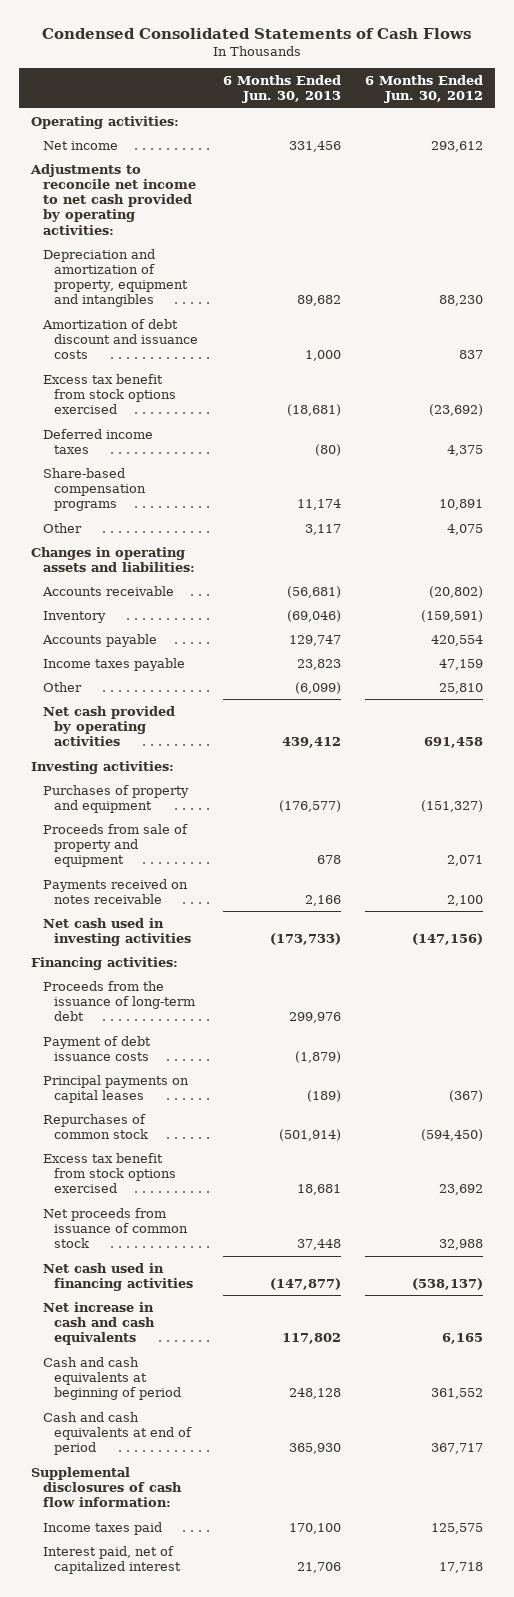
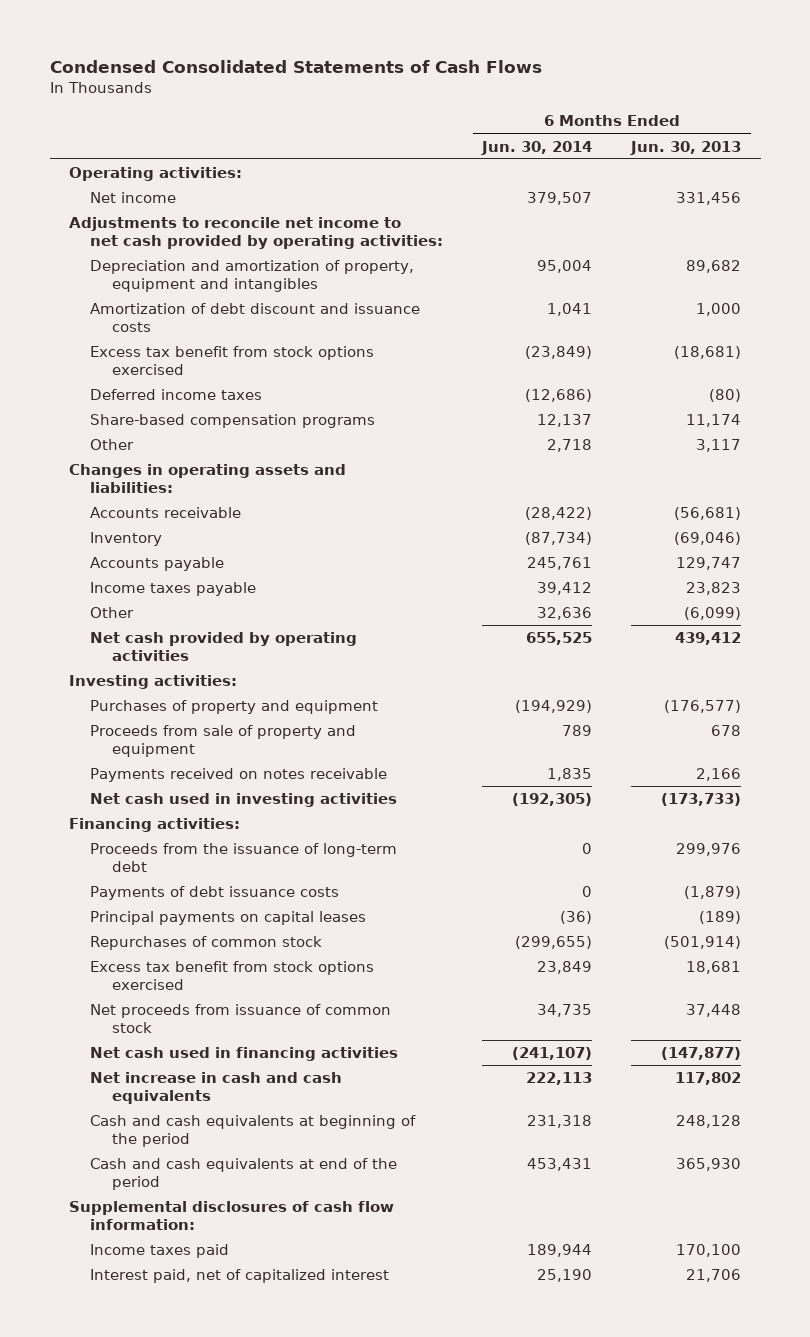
- | 6 Months Ended Jun. 30, 2013 | 6 Months Ended Jun. 30, 2012
+ | 6 Months Ended Jun. 30, 2014 | 6 Months Ended Jun. 30, 2013
- Payment of debt issuance costs | (1,879) |
+ Payments of debt issuance costs | 0 | (1,879)
- Cash and cash equivalents at beginning of period | 248,128 | 361,552
- Cash and cash equivalents at end of period | 365,930 | 367,717
+ Cash and cash equivalents at beginning of the period | 231,318 | 248,128
+ Cash and cash equivalents at end of the period | 453,431 | 365,930

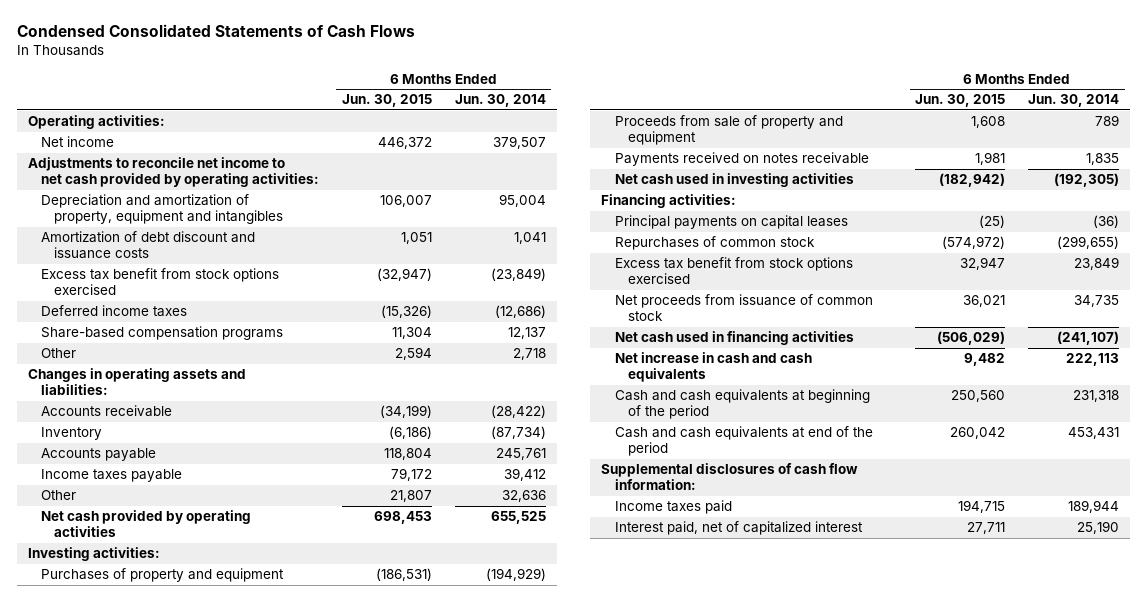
- | 6 Months Ended Jun. 30, 2014 | 6 Months Ended Jun. 30, 2013
+ | 6 Months Ended Jun. 30, 2015 | 6 Months Ended Jun. 30, 2014
- Proceeds from the issuance of long-term debt | 0 | 299,976
- Payments of debt issuance costs | 0 | (1,879)

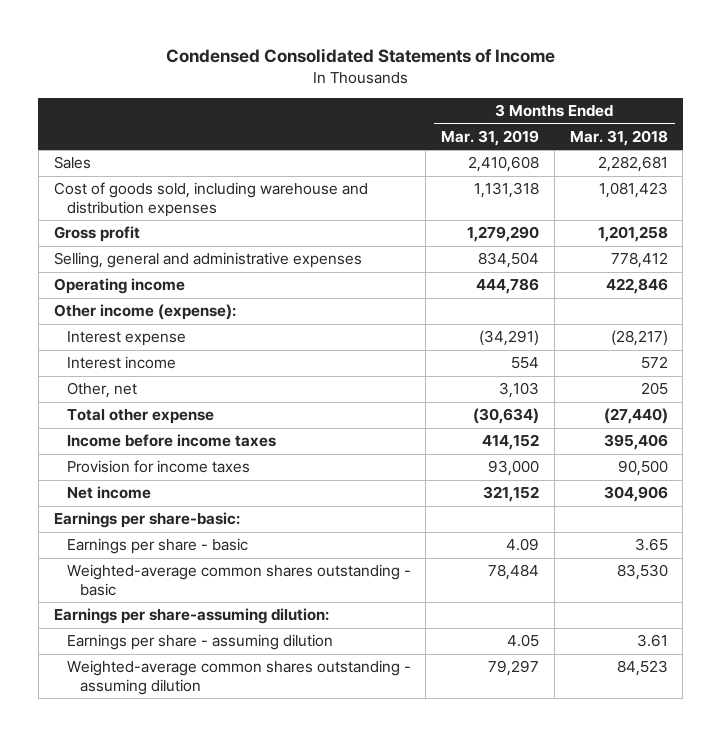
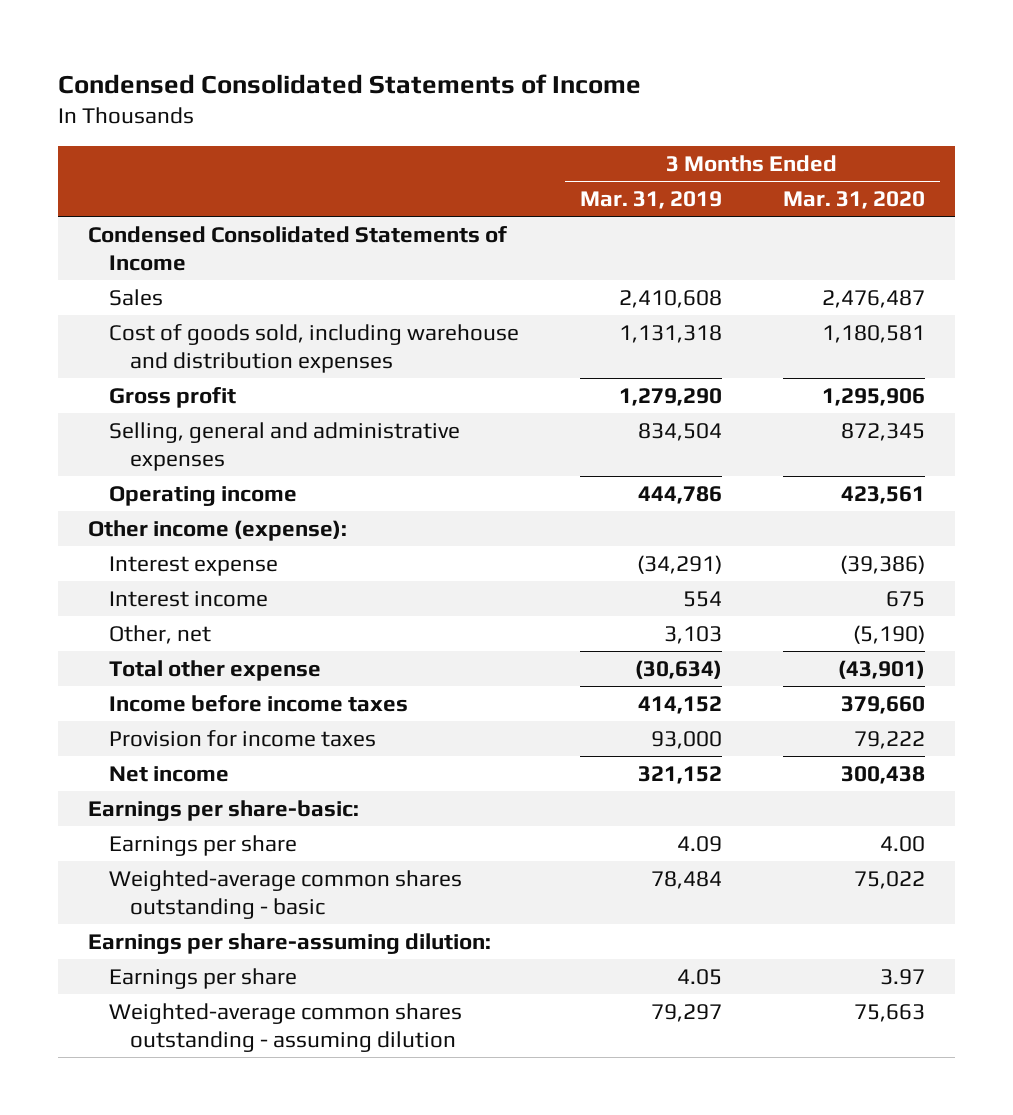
- | 3 Months Ended Mar. 31, 2019 | 3 Months Ended Mar. 31, 2018
+ | 3 Months Ended Mar. 31, 2019 | 3 Months Ended Mar. 31, 2020
+ Condensed Consolidated Statements of Income
- Earnings per share - basic | 4.09 | 3.65
+ Earnings per share | 4.09 | 4.00
- Earnings per share - assuming dilution | 4.05 | 3.61
+ Earnings per share | 4.05 | 3.97

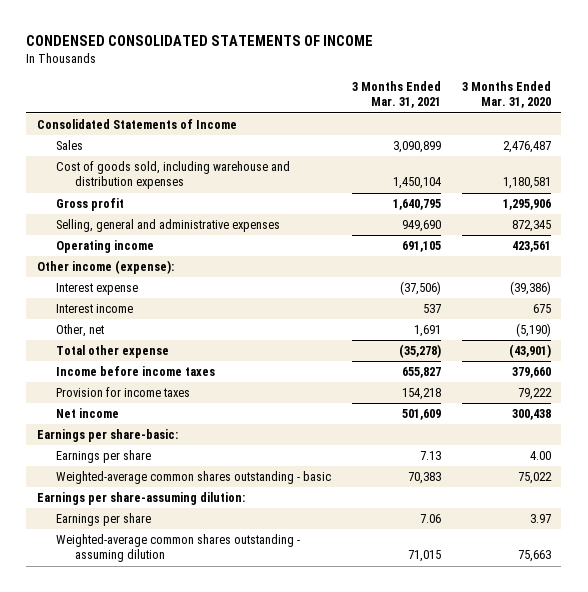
- Condensed Consolidated Statements of Income
+ CONDENSED CONSOLIDATED STATEMENTS OF INCOME
- | 3 Months Ended Mar. 31, 2019 | 3 Months Ended Mar. 31, 2020
+ | 3 Months Ended Mar. 31, 2021 | 3 Months Ended Mar. 31, 2020
- Condensed Consolidated Statements of Income
+ Consolidated Statements of Income

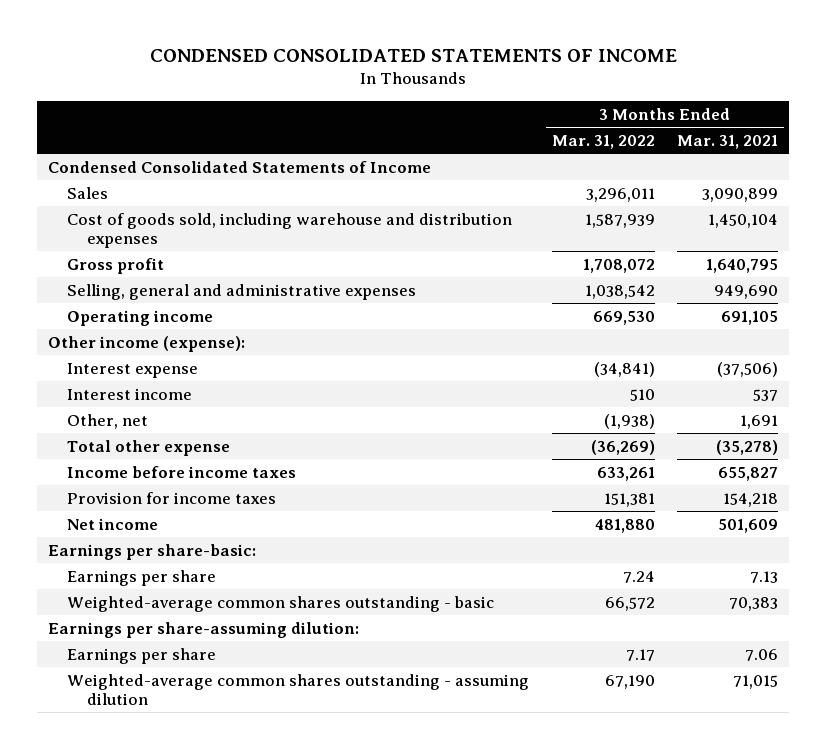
- | 3 Months Ended Mar. 31, 2021 | 3 Months Ended Mar. 31, 2020
+ | 3 Months Ended Mar. 31, 2022 | 3 Months Ended Mar. 31, 2021
- Consolidated Statements of Income
+ Condensed Consolidated Statements of Income

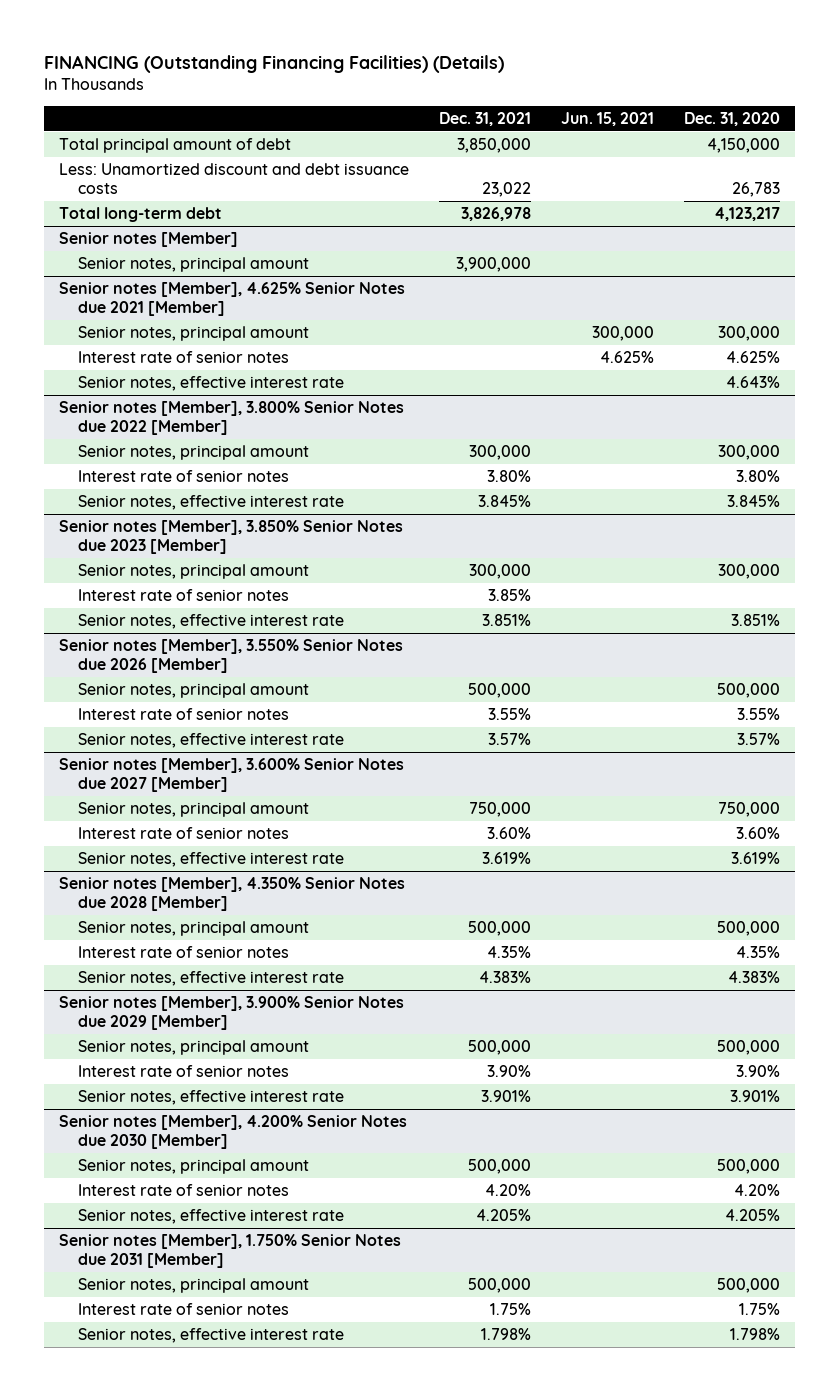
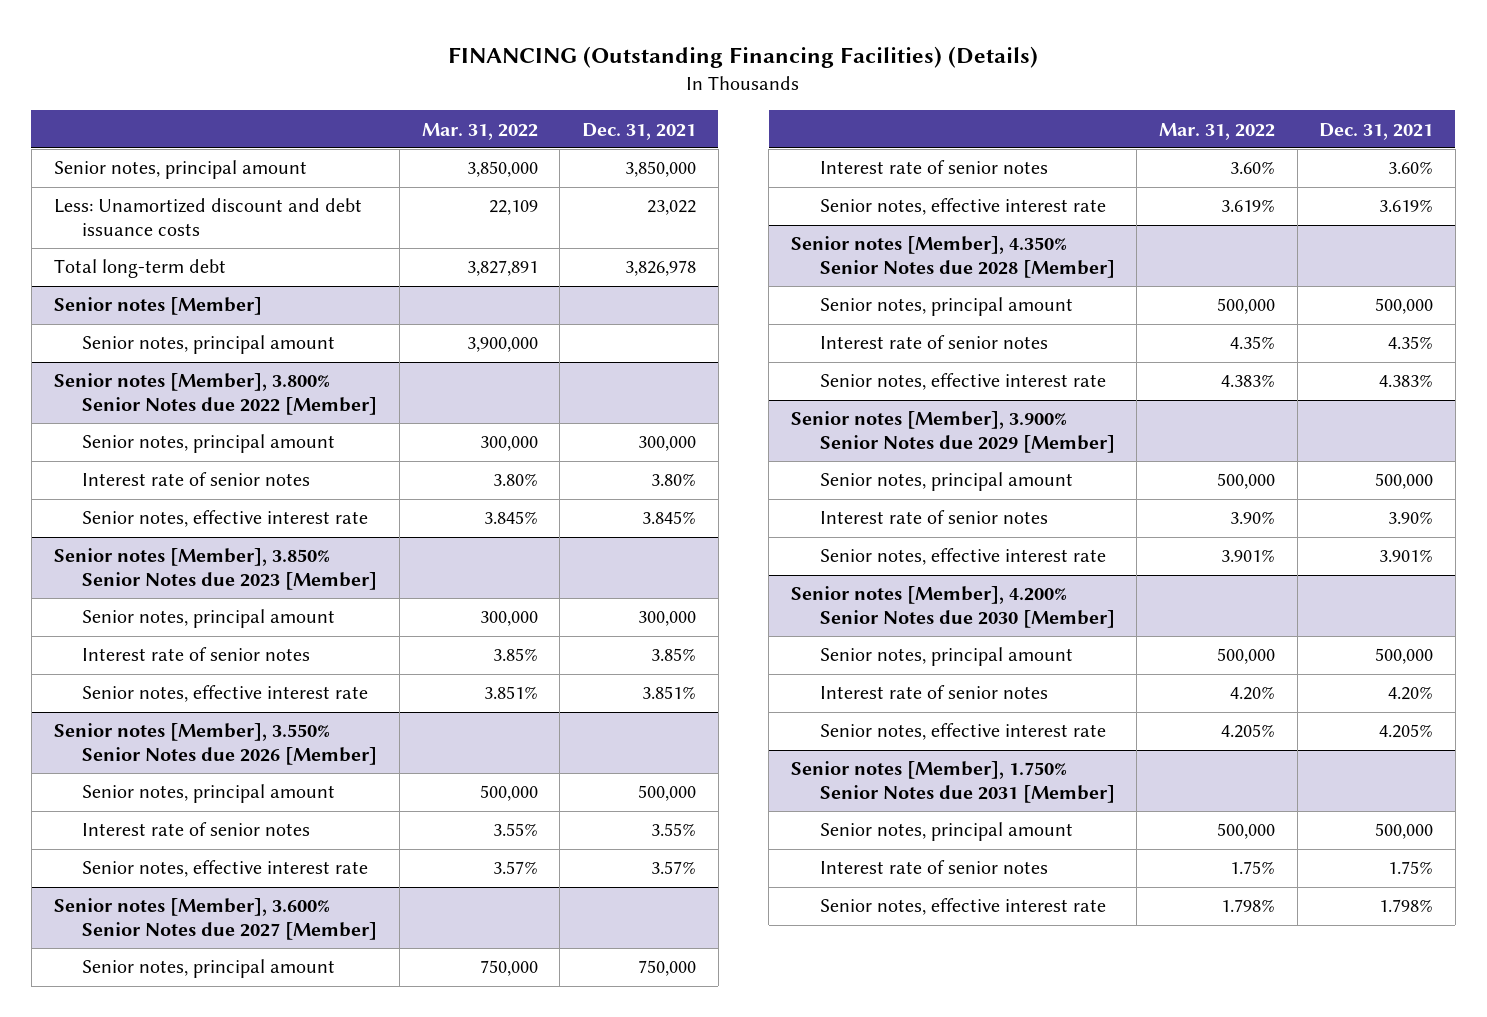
- | Dec. 31, 2021 | Jun. 15, 2021 | Dec. 31, 2020
+ | Mar. 31, 2022 | Dec. 31, 2021
- Total principal amount of debt | 3,850,000 | | 4,150,000
+ Senior notes, principal amount | 3,850,000 | 3,850,000
@ Senior notes [Member]
- Senior notes, principal amount | 3,900,000 | |
- Senior notes [Member], 4.625% Senior Notes due 2021 [Member]
- Interest rate of senior notes | | 4.625% | 4.625%
- Senior notes, effective interest rate | | | 4.643%

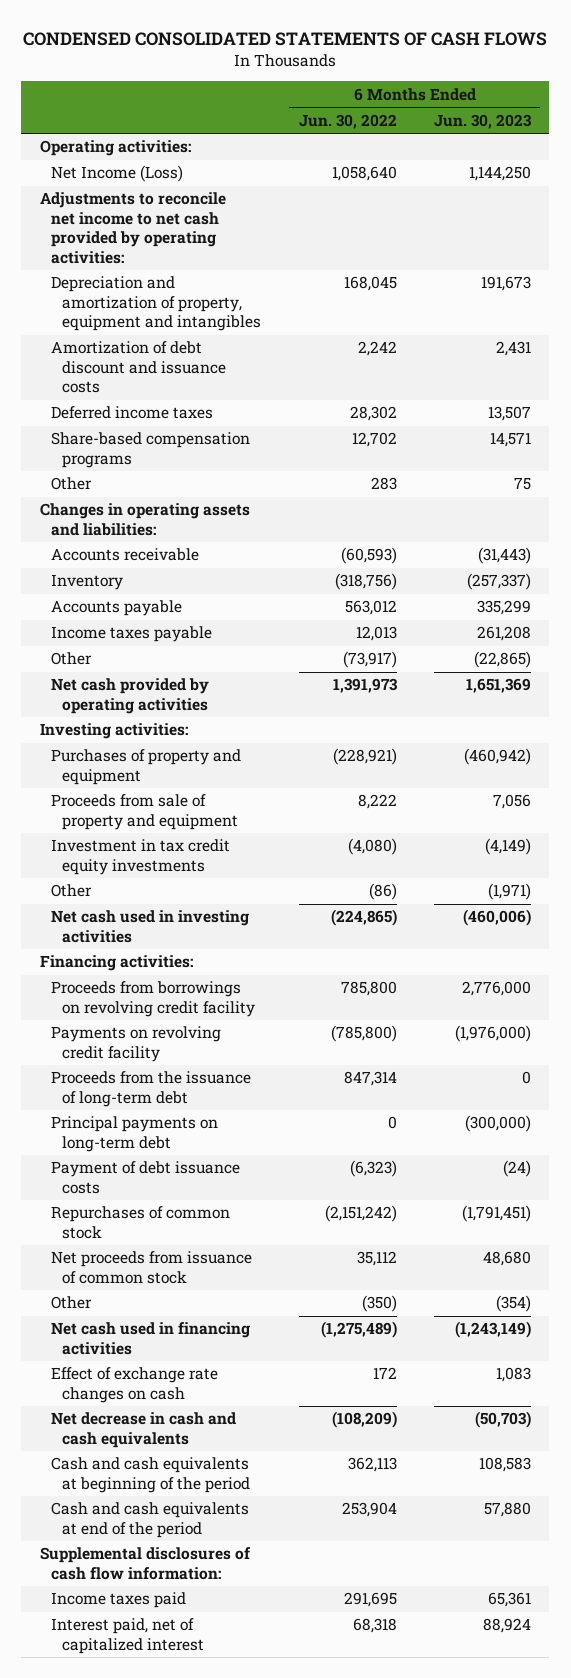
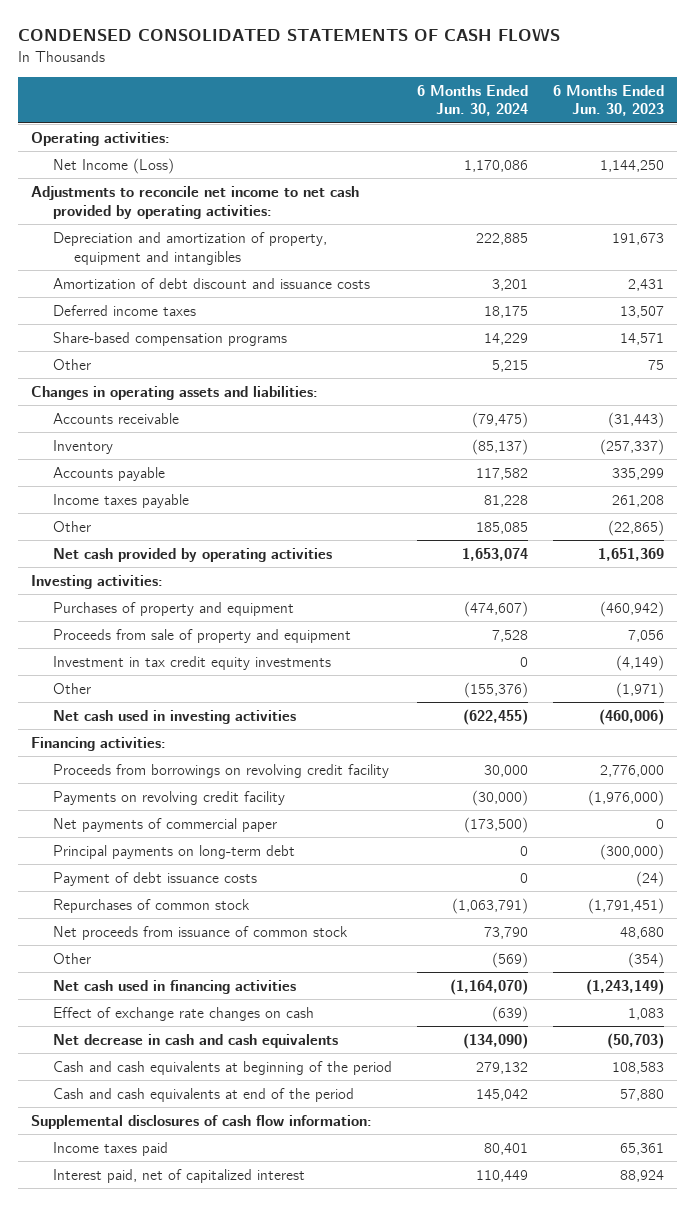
- | 6 Months Ended Jun. 30, 2022 | 6 Months Ended Jun. 30, 2023
+ | 6 Months Ended Jun. 30, 2024 | 6 Months Ended Jun. 30, 2023
- Proceeds from the issuance of long-term debt | 847,314 | 0
+ Net payments of commercial paper | (173,500) | 0

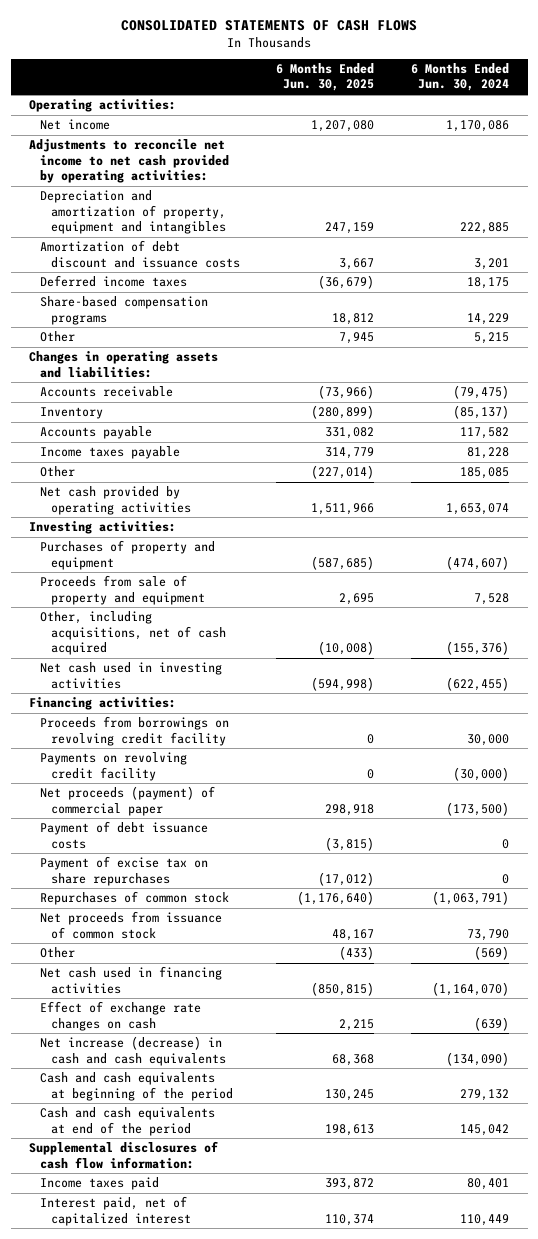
- CONDENSED CONSOLIDATED STATEMENTS OF CASH FLOWS
+ CONSOLIDATED STATEMENTS OF CASH FLOWS
- | 6 Months Ended Jun. 30, 2024 | 6 Months Ended Jun. 30, 2023
+ | 6 Months Ended Jun. 30, 2025 | 6 Months Ended Jun. 30, 2024
- Net Income (Loss) | 1,170,086 | 1,144,250
+ Net income | 1,207,080 | 1,170,086
- Investment in tax credit equity investments | 0 | (4,149)
- Other | (155,376) | (1,971)
+ Other, including acquisitions, net of cash acquired | (10,008) | (155,376)
- Net payments of commercial paper | (173,500) | 0
- Principal payments on long-term debt | 0 | (300,000)
+ Net proceeds (payment) of commercial paper | 298,918 | (173,500)
+ Payment of excise tax on share repurchases | (17,012) | 0
- Net decrease in cash and cash equivalents | (134,090) | (50,703)
+ Net increase (decrease) in cash and cash equivalents | 68,368 | (134,090)

